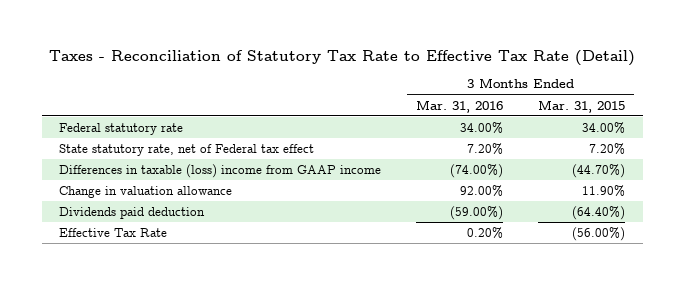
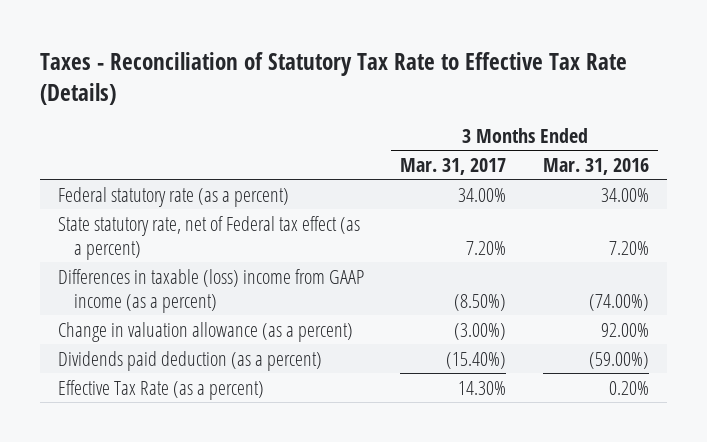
- Taxes - Reconciliation of Statutory Tax Rate to Effective Tax Rate (Detail)
+ Taxes - Reconciliation of Statutory Tax Rate to Effective Tax Rate (Details)
- | 3 Months Ended Mar. 31, 2016 | 3 Months Ended Mar. 31, 2015
+ | 3 Months Ended Mar. 31, 2017 | 3 Months Ended Mar. 31, 2016
- Federal statutory rate | 34.00% | 34.00%
- State statutory rate, net of Federal tax effect | 7.20% | 7.20%
- Differences in taxable (loss) income from GAAP income | (74.00%) | (44.70%)
- Change in valuation allowance | 92.00% | 11.90%
- Dividends paid deduction | (59.00%) | (64.40%)
- Effective Tax Rate | 0.20% | (56.00%)
+ Federal statutory rate (as a percent) | 34.00% | 34.00%
+ State statutory rate, net of Federal tax effect (as a percent) | 7.20% | 7.20%
+ Differences in taxable (loss) income from GAAP income (as a percent) | (8.50%) | (74.00%)
+ Change in valuation allowance (as a percent) | (3.00%) | 92.00%
+ Dividends paid deduction (as a percent) | (15.40%) | (59.00%)
+ Effective Tax Rate (as a percent) | 14.30% | 0.20%

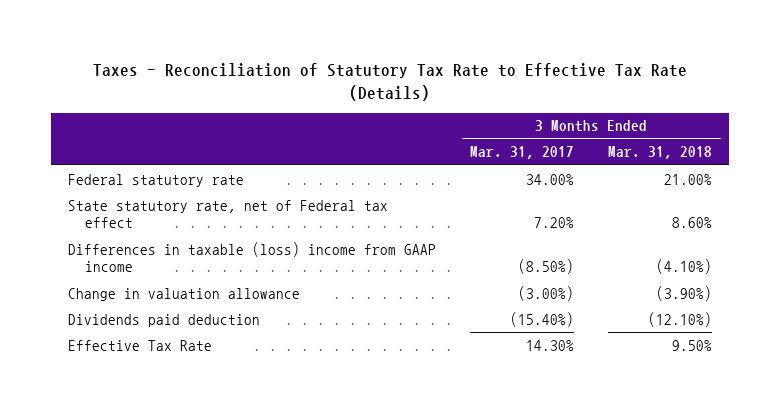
- | 3 Months Ended Mar. 31, 2017 | 3 Months Ended Mar. 31, 2016
+ | 3 Months Ended Mar. 31, 2017 | 3 Months Ended Mar. 31, 2018
- Federal statutory rate (as a percent) | 34.00% | 34.00%
- State statutory rate, net of Federal tax effect (as a percent) | 7.20% | 7.20%
- Differences in taxable (loss) income from GAAP income (as a percent) | (8.50%) | (74.00%)
- Change in valuation allowance (as a percent) | (3.00%) | 92.00%
- Dividends paid deduction (as a percent) | (15.40%) | (59.00%)
- Effective Tax Rate (as a percent) | 14.30% | 0.20%
+ Federal statutory rate | 34.00% | 21.00%
+ State statutory rate, net of Federal tax effect | 7.20% | 8.60%
+ Differences in taxable (loss) income from GAAP income | (8.50%) | (4.10%)
+ Change in valuation allowance | (3.00%) | (3.90%)
+ Dividends paid deduction | (15.40%) | (12.10%)
+ Effective Tax Rate | 14.30% | 9.50%

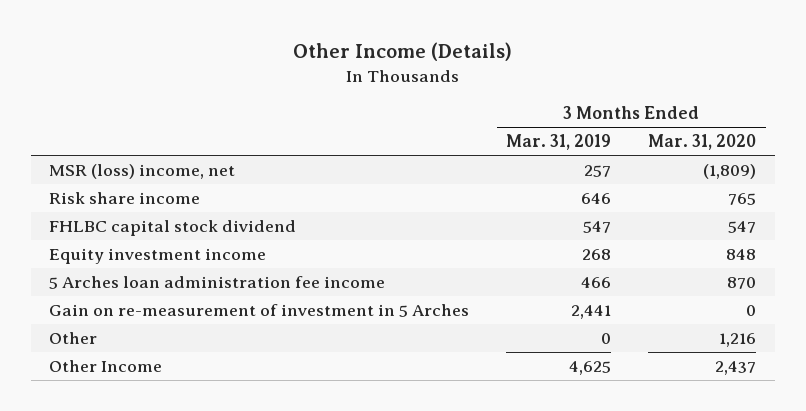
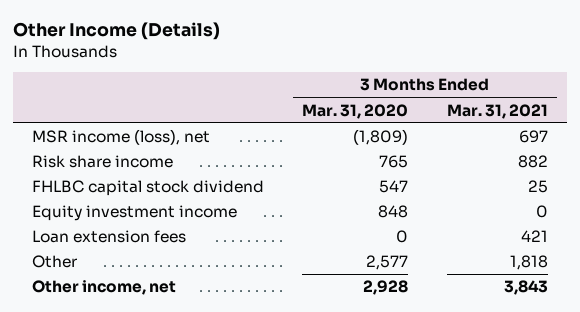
- | 3 Months Ended Mar. 31, 2019 | 3 Months Ended Mar. 31, 2020
+ | 3 Months Ended Mar. 31, 2020 | 3 Months Ended Mar. 31, 2021
- MSR (loss) income, net | 257 | (1,809)
+ MSR income (loss), net | (1,809) | 697
- 5 Arches loan administration fee income | 466 | 870
- Gain on re-measurement of investment in 5 Arches | 2,441 | 0
- Other | 0 | 1,216
- Other Income | 4,625 | 2,437
+ Loan extension fees | 0 | 421
+ Other | 2,577 | 1,818
+ Other income, net | 2,928 | 3,843

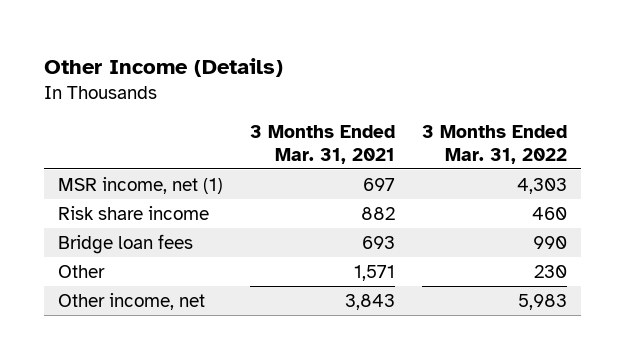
- | 3 Months Ended Mar. 31, 2020 | 3 Months Ended Mar. 31, 2021
+ | 3 Months Ended Mar. 31, 2021 | 3 Months Ended Mar. 31, 2022
- MSR income (loss), net | (1,809) | 697
+ MSR income, net (1) | 697 | 4,303
- FHLBC capital stock dividend | 547 | 25
- Equity investment income | 848 | 0
- Loan extension fees | 0 | 421
- Other | 2,577 | 1,818
+ Bridge loan fees | 693 | 990
+ Other | 1,571 | 230

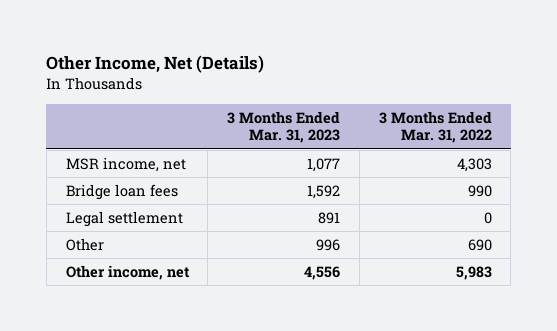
- Other Income (Details)
+ Other Income, Net (Details)
- | 3 Months Ended Mar. 31, 2021 | 3 Months Ended Mar. 31, 2022
+ | 3 Months Ended Mar. 31, 2023 | 3 Months Ended Mar. 31, 2022
- MSR income, net (1) | 697 | 4,303
- Risk share income | 882 | 460
+ MSR income, net | 1,077 | 4,303
- Other | 1,571 | 230
+ Legal settlement | 891 | 0
+ Other | 996 | 690

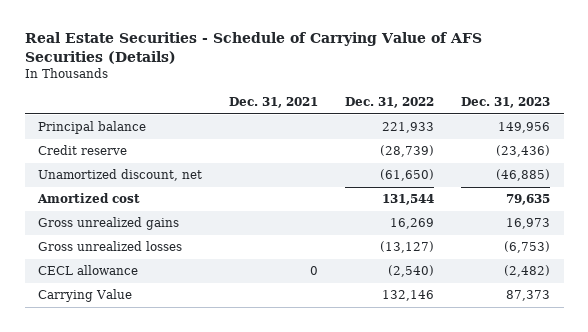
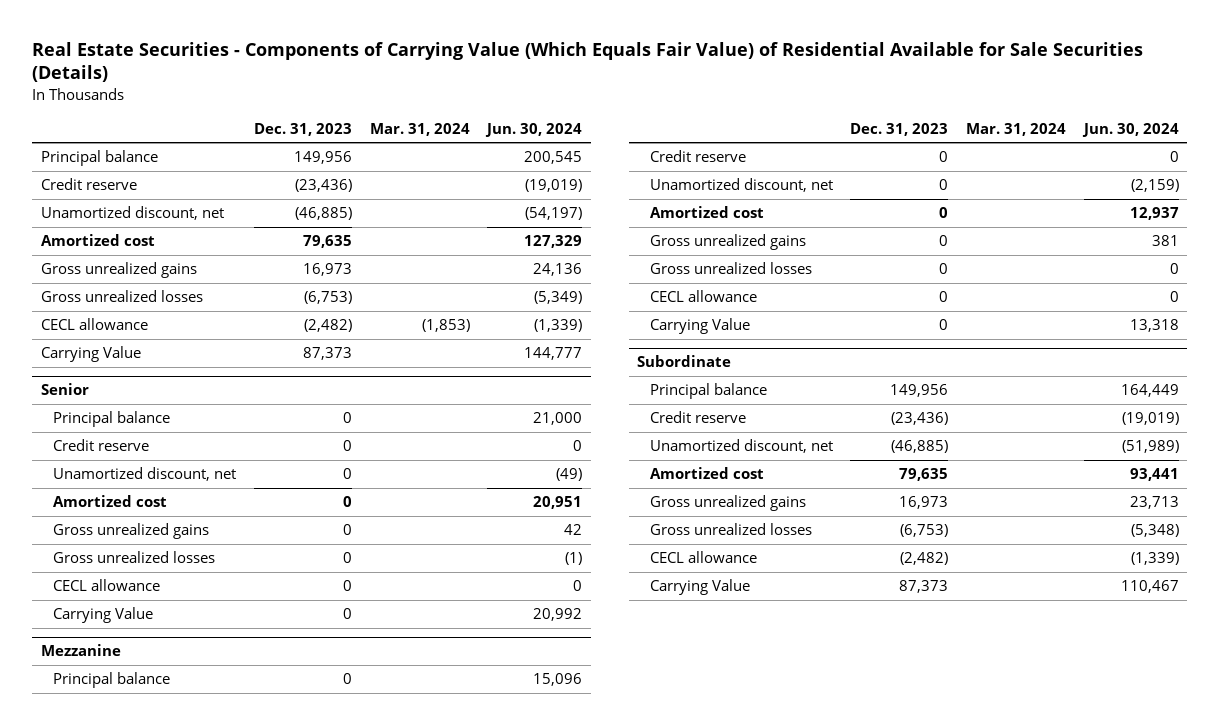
- Real Estate Securities - Schedule of Carrying Value of AFS Securities (Details)
+ Real Estate Securities - Components of Carrying Value (Which Equals Fair Value) of Residential Available for Sale Securities (Details)
- | Dec. 31, 2021 | Dec. 31, 2022 | Dec. 31, 2023
+ | Dec. 31, 2023 | Mar. 31, 2024 | Jun. 30, 2024
+ Senior
+ Principal balance | 0 | | 21,000
+ Credit reserve | 0 | | 0
+ Unamortized discount, net | 0 | | (49)
+ Amortized cost | 0 | | 20,951
+ Gross unrealized gains | 0 | | 42
+ Gross unrealized losses | 0 | | (1)
+ CECL allowance | 0 | | 0
+ Carrying Value | 0 | | 20,992
+ Mezzanine
+ Principal balance | 0 | | 15,096
+ Credit reserve | 0 | | 0
+ Unamortized discount, net | 0 | | (2,159)
+ Amortized cost | 0 | | 12,937
+ Gross unrealized gains | 0 | | 381
+ Gross unrealized losses | 0 | | 0
+ CECL allowance | 0 | | 0
+ Carrying Value | 0 | | 13,318
+ Subordinate
+ Principal balance | 149,956 | | 164,449
+ Credit reserve | (23,436) | | (19,019)
+ Unamortized discount, net | (46,885) | | (51,989)
+ Amortized cost | 79,635 | | 93,441
+ Gross unrealized gains | 16,973 | | 23,713
+ Gross unrealized losses | (6,753) | | (5,348)
+ CECL allowance | (2,482) | | (1,339)
+ Carrying Value | 87,373 | | 110,467

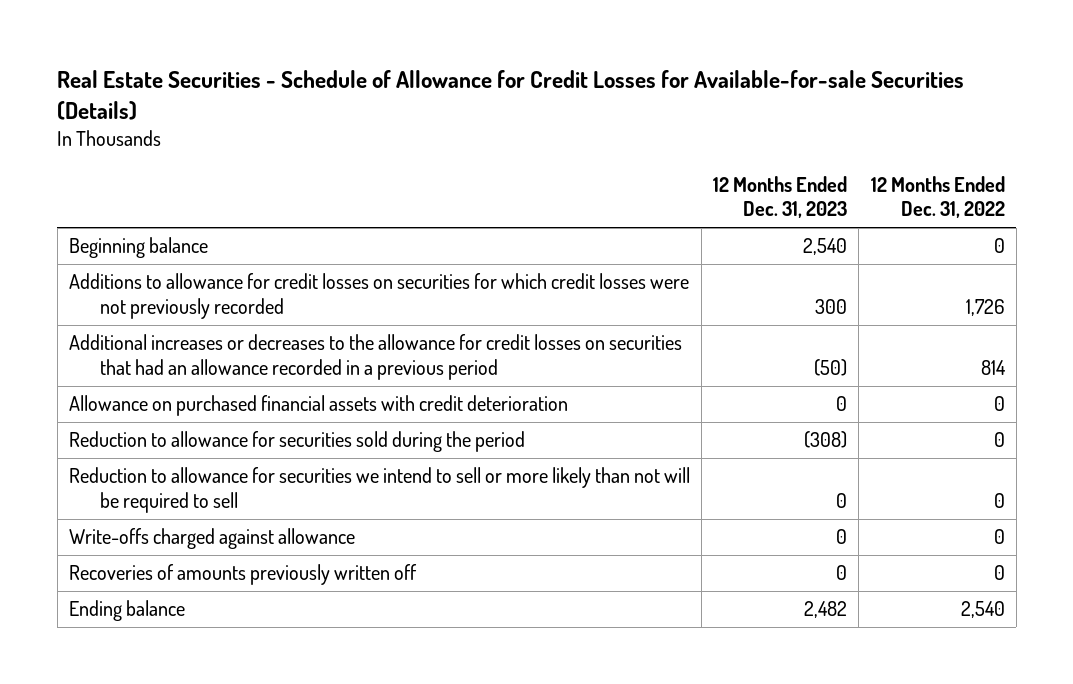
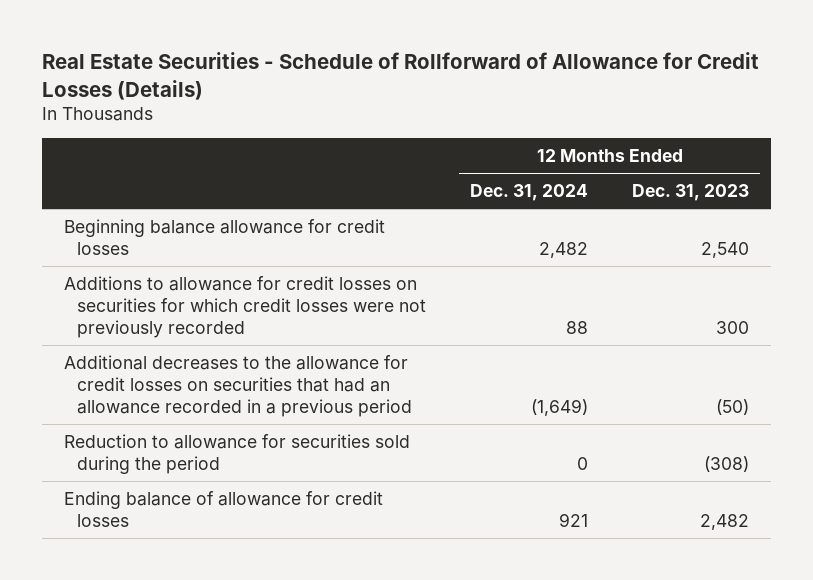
- Real Estate Securities - Schedule of Allowance for Credit Losses for Available-for-sale Securities (Details)
+ Real Estate Securities - Schedule of Rollforward of Allowance for Credit Losses (Details)
- | 12 Months Ended Dec. 31, 2023 | 12 Months Ended Dec. 31, 2022
+ | 12 Months Ended Dec. 31, 2024 | 12 Months Ended Dec. 31, 2023
- Beginning balance | 2,540 | 0
+ Beginning balance allowance for credit losses | 2,482 | 2,540
- Additional increases or decreases to the allowance for credit losses on securities that had an allowance recorded in a previous period | (50) | 814
- Allowance on purchased financial assets with credit deterioration | 0 | 0
+ Additional decreases to the allowance for credit losses on securities that had an allowance recorded in a previous period | (1,649) | (50)
- Reduction to allowance for securities we intend to sell or more likely than not will be required to sell | 0 | 0
- Write-offs charged against allowance | 0 | 0
- Recoveries of amounts previously written off | 0 | 0
- Ending balance | 2,482 | 2,540
+ Ending balance of allowance for credit losses | 921 | 2,482

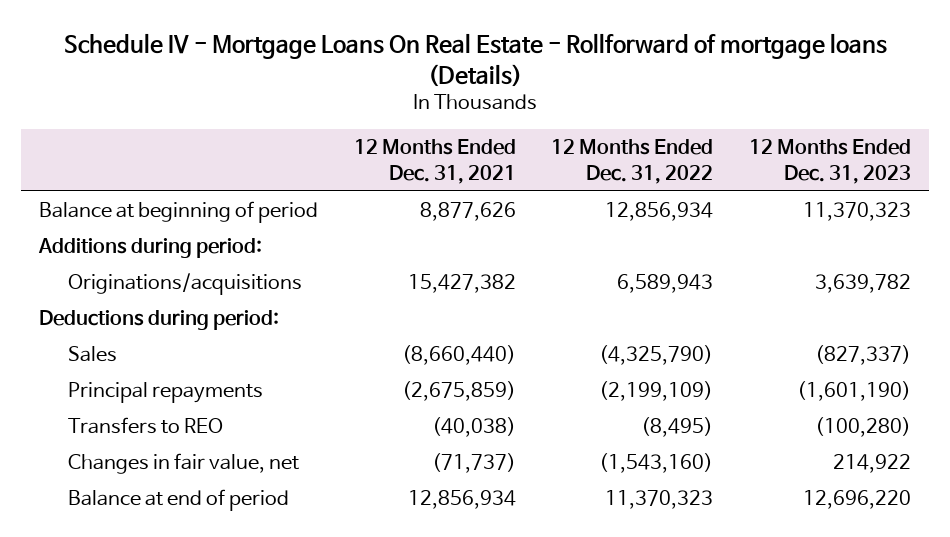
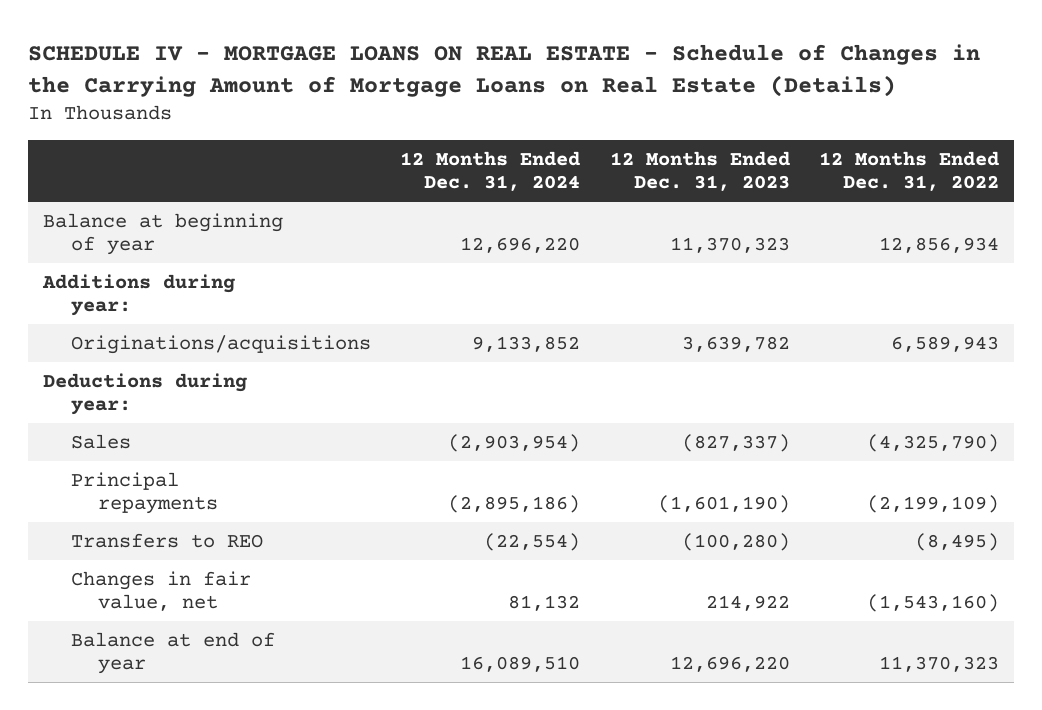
- Schedule IV - Mortgage Loans On Real Estate - Rollforward of mortgage loans (Details)
+ SCHEDULE IV - MORTGAGE LOANS ON REAL ESTATE - Schedule of Changes in the Carrying Amount of Mortgage Loans on Real Estate (Details)
- | 12 Months Ended Dec. 31, 2021 | 12 Months Ended Dec. 31, 2022 | 12 Months Ended Dec. 31, 2023
+ | 12 Months Ended Dec. 31, 2024 | 12 Months Ended Dec. 31, 2023 | 12 Months Ended Dec. 31, 2022
- Balance at beginning of period | 8,877,626 | 12,856,934 | 11,370,323
- Additions during period:
+ Balance at beginning of year | 12,696,220 | 11,370,323 | 12,856,934
+ Additions during year:
- Deductions during period:
+ Deductions during year:
- Balance at end of period | 12,856,934 | 11,370,323 | 12,696,220
+ Balance at end of year | 16,089,510 | 12,696,220 | 11,370,323

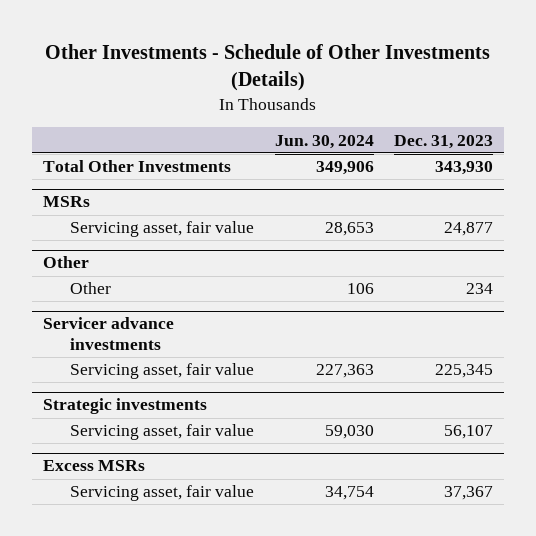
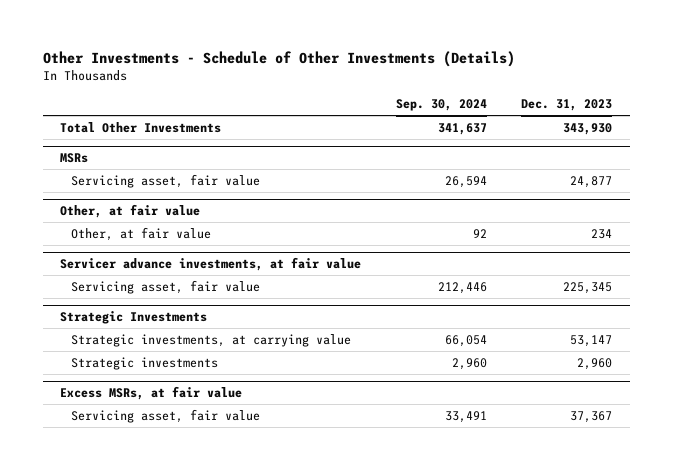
- | Jun. 30, 2024 | Dec. 31, 2023
+ | Sep. 30, 2024 | Dec. 31, 2023
- Other
- Other | 106 | 234
- Servicer advance investments
+ Other, at fair value
+ Other, at fair value | 92 | 234
+ Servicer advance investments, at fair value
- Strategic investments
- Servicing asset, fair value | 59,030 | 56,107
- Excess MSRs
+ Strategic Investments
+ Strategic investments, at carrying value | 66,054 | 53,147
+ Strategic investments | 2,960 | 2,960
+ Excess MSRs, at fair value

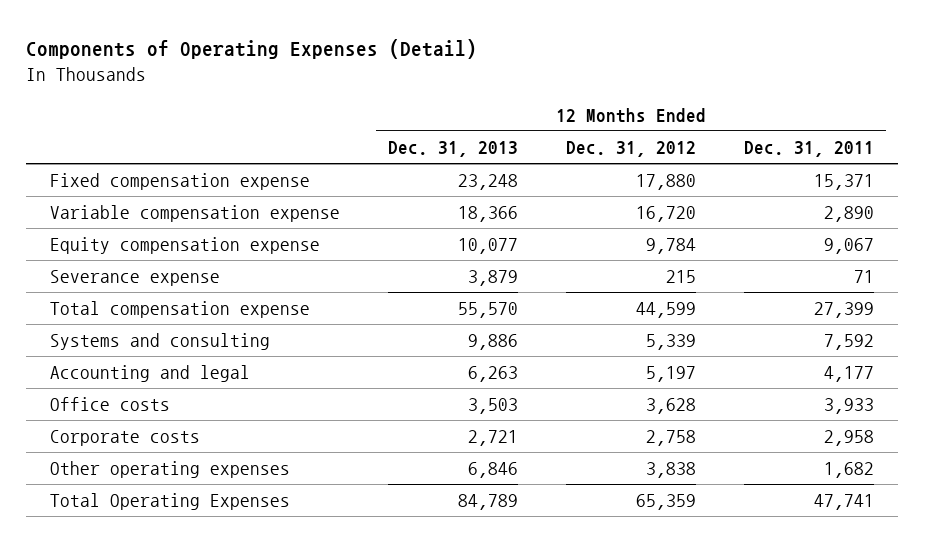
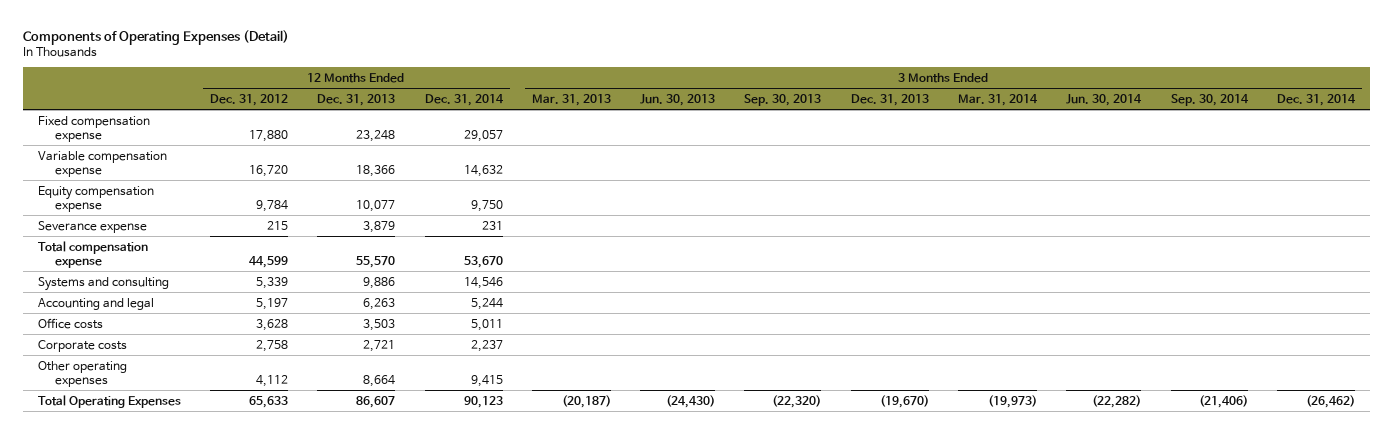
- | 12 Months Ended Dec. 31, 2013 | 12 Months Ended Dec. 31, 2012 | 12 Months Ended Dec. 31, 2011
+ | 12 Months Ended Dec. 31, 2012 | 12 Months Ended Dec. 31, 2013 | 12 Months Ended Dec. 31, 2014 | 3 Months Ended Mar. 31, 2013 | 3 Months Ended Jun. 30, 2013 | 3 Months Ended Sep. 30, 2013 | 3 Months Ended Dec. 31, 2013 | 3 Months Ended Mar. 31, 2014 | 3 Months Ended Jun. 30, 2014 | 3 Months Ended Sep. 30, 2014 | 3 Months Ended Dec. 31, 2014
- Other operating expenses | 6,846 | 3,838 | 1,682
- Total Operating Expenses | 84,789 | 65,359 | 47,741
+ Other operating expenses | 4,112 | 8,664 | 9,415 | | | | | | | |
+ Total Operating Expenses | 65,633 | 86,607 | 90,123 | (20,187) | (24,430) | (22,320) | (19,670) | (19,973) | (22,282) | (21,406) | (26,462)

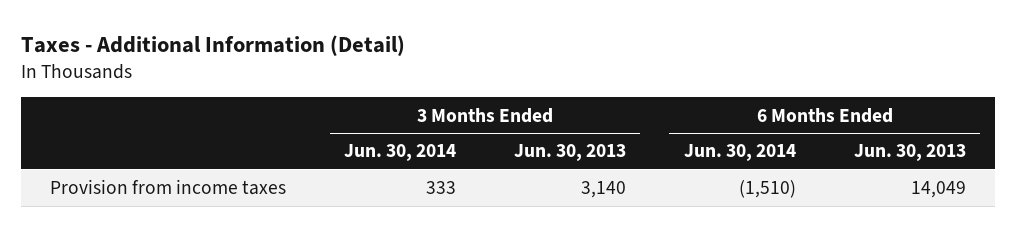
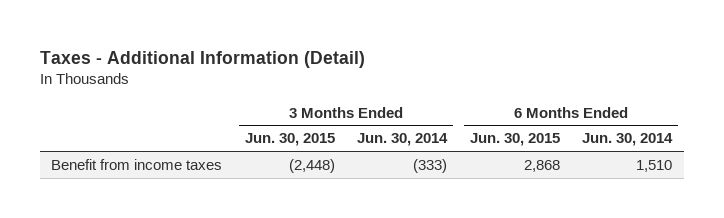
- | 3 Months Ended Jun. 30, 2014 | 3 Months Ended Jun. 30, 2013 | 6 Months Ended Jun. 30, 2014 | 6 Months Ended Jun. 30, 2013
+ | 3 Months Ended Jun. 30, 2015 | 3 Months Ended Jun. 30, 2014 | 6 Months Ended Jun. 30, 2015 | 6 Months Ended Jun. 30, 2014
- Provision from income taxes | 333 | 3,140 | (1,510) | 14,049
+ Benefit from income taxes | (2,448) | (333) | 2,868 | 1,510

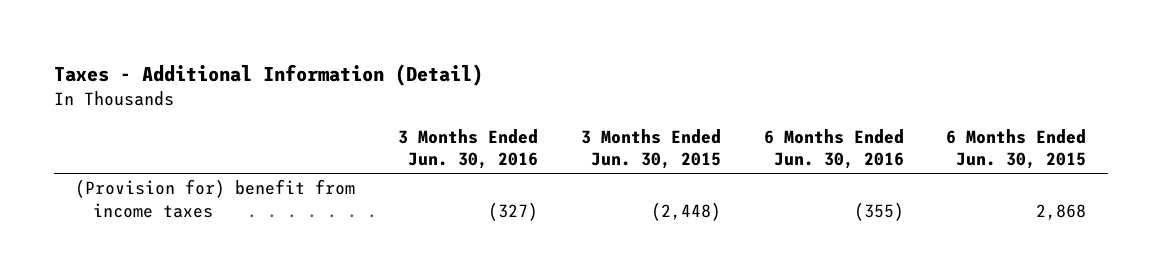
- | 3 Months Ended Jun. 30, 2015 | 3 Months Ended Jun. 30, 2014 | 6 Months Ended Jun. 30, 2015 | 6 Months Ended Jun. 30, 2014
+ | 3 Months Ended Jun. 30, 2016 | 3 Months Ended Jun. 30, 2015 | 6 Months Ended Jun. 30, 2016 | 6 Months Ended Jun. 30, 2015
- Benefit from income taxes | (2,448) | (333) | 2,868 | 1,510
+ (Provision for) benefit from income taxes | (327) | (2,448) | (355) | 2,868

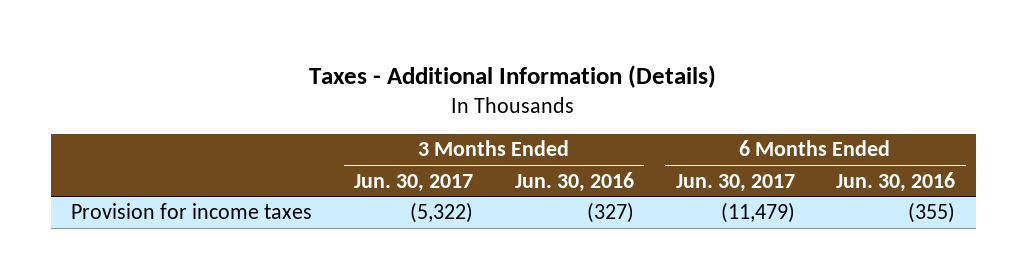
- Taxes - Additional Information (Detail)
+ Taxes - Additional Information (Details)
- | 3 Months Ended Jun. 30, 2016 | 3 Months Ended Jun. 30, 2015 | 6 Months Ended Jun. 30, 2016 | 6 Months Ended Jun. 30, 2015
+ | 3 Months Ended Jun. 30, 2017 | 3 Months Ended Jun. 30, 2016 | 6 Months Ended Jun. 30, 2017 | 6 Months Ended Jun. 30, 2016
- (Provision for) benefit from income taxes | (327) | (2,448) | (355) | 2,868
+ Provision for income taxes | (5,322) | (327) | (11,479) | (355)

